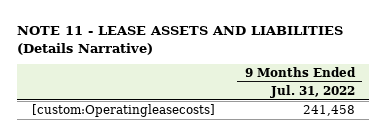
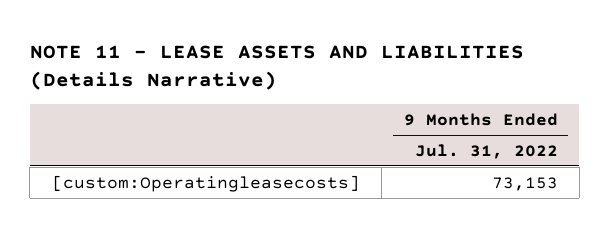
- [custom:Operatingleasecosts] | 241,458
+ [custom:Operatingleasecosts] | 73,153

